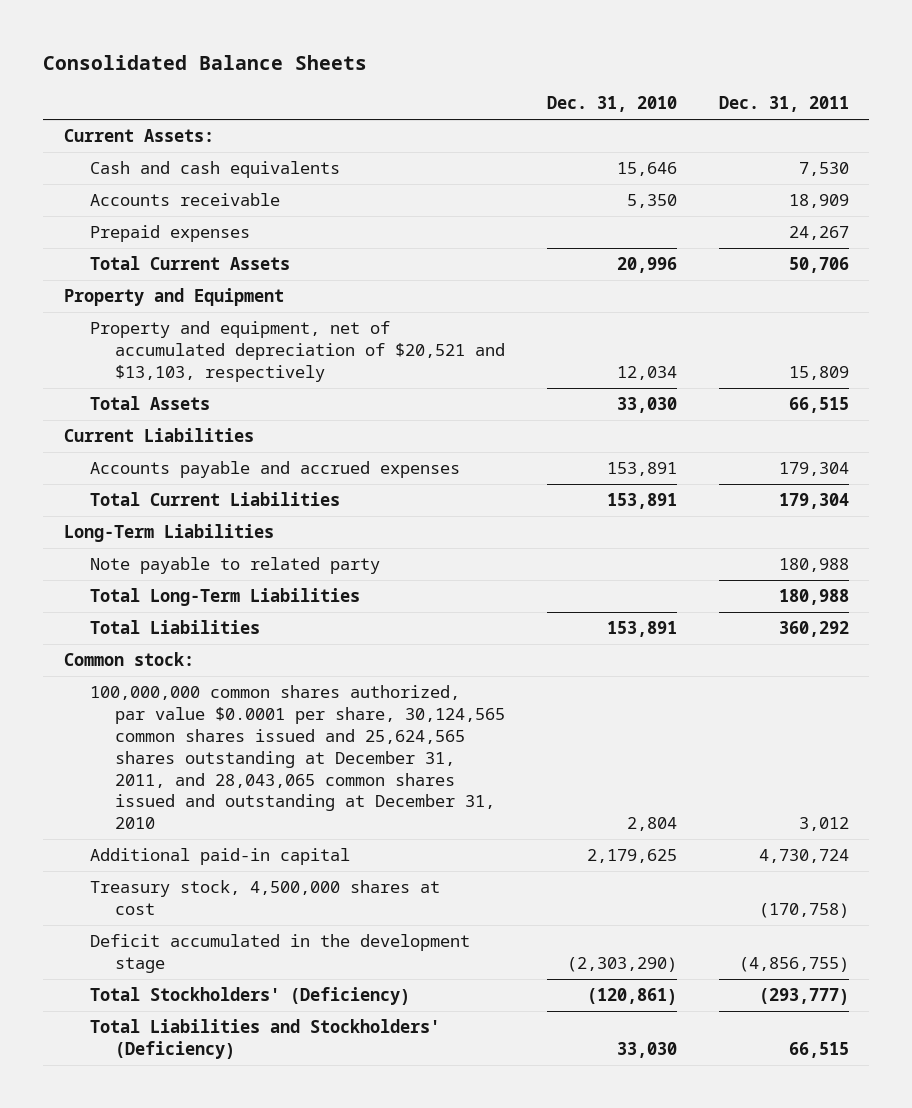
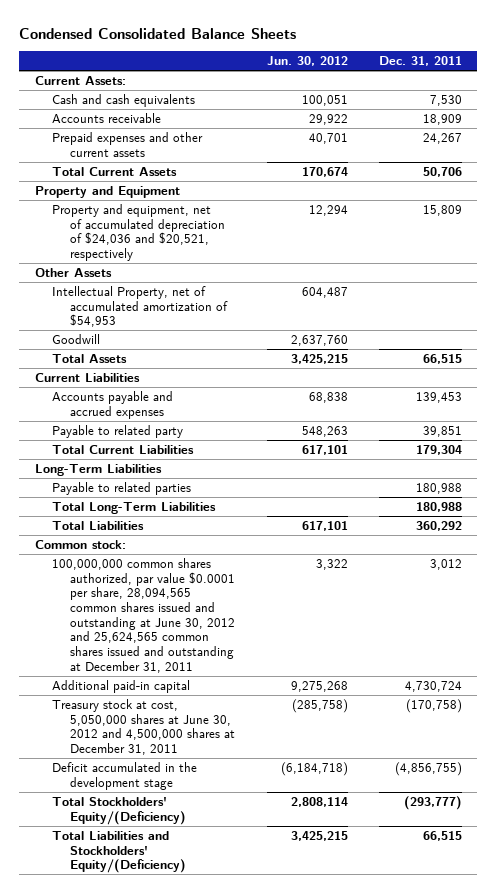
- Consolidated Balance Sheets
+ Condensed Consolidated Balance Sheets
- | Dec. 31, 2010 | Dec. 31, 2011
+ | Jun. 30, 2012 | Dec. 31, 2011
- Prepaid expenses | | 24,267
+ Prepaid expenses and other current assets | 40,701 | 24,267
- Property and equipment, net of accumulated depreciation of $20,521 and $13,103, respectively | 12,034 | 15,809
+ Property and equipment, net of accumulated depreciation of $24,036 and $20,521, respectively | 12,294 | 15,809
+ Other Assets
+ Intellectual Property, net of accumulated amortization of $54,953 | 604,487 |
+ Goodwill | 2,637,760 |
- Accounts payable and accrued expenses | 153,891 | 179,304
+ Accounts payable and accrued expenses | 68,838 | 139,453
+ Payable to related party | 548,263 | 39,851
- Note payable to related party | | 180,988
+ Payable to related parties | | 180,988
- 100,000,000 common shares authorized, par value $0.0001 per share, 30,124,565 common shares issued and 25,624,565 shares outstanding at December 31, 2011, and 28,043,065 common shares issued and outstanding at December 31, 2010 | 2,804 | 3,012
+ 100,000,000 common shares authorized, par value $0.0001 per share, 28,094,565 common shares issued and outstanding at June 30, 2012 and 25,624,565 common shares issued and outstanding at December 31, 2011 | 3,322 | 3,012
- Treasury stock, 4,500,000 shares at cost | | (170,758)
+ Treasury stock at cost, 5,050,000 shares at June 30, 2012 and 4,500,000 shares at December 31, 2011 | (285,758) | (170,758)
- Total Stockholders' (Deficiency) | (120,861) | (293,777)
- Total Liabilities and Stockholders' (Deficiency) | 33,030 | 66,515
+ Total Stockholders' Equity/(Deficiency) | 2,808,114 | (293,777)
+ Total Liabilities and Stockholders' Equity/(Deficiency) | 3,425,215 | 66,515

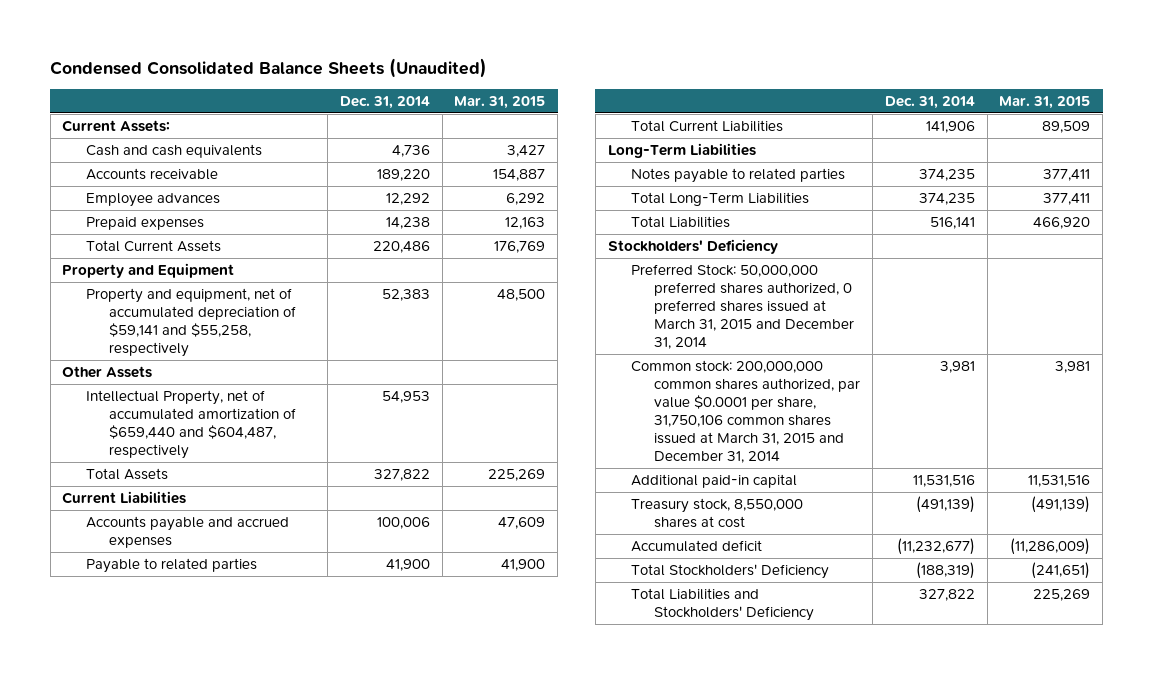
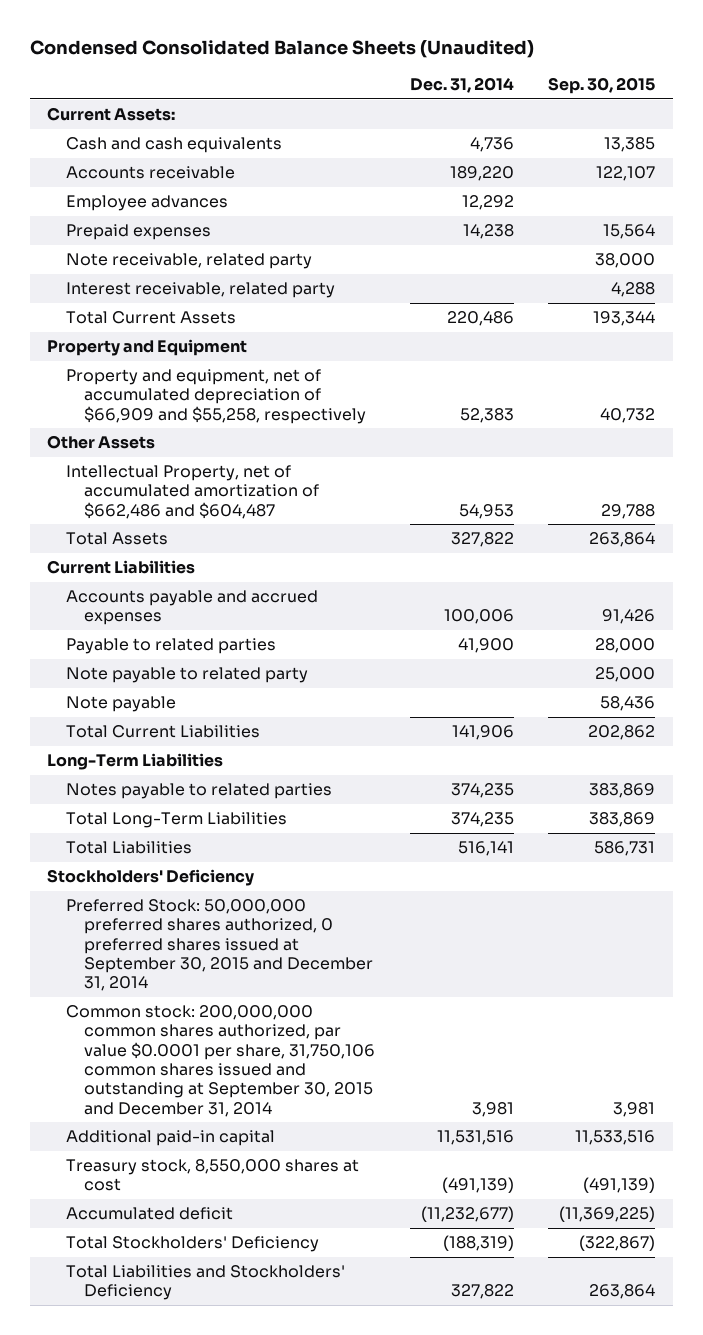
- | Dec. 31, 2014 | Mar. 31, 2015
+ | Dec. 31, 2014 | Sep. 30, 2015
+ Note receivable, related party | | 38,000
+ Interest receivable, related party | | 4,288
- Property and equipment, net of accumulated depreciation of $59,141 and $55,258, respectively | 52,383 | 48,500
+ Property and equipment, net of accumulated depreciation of $66,909 and $55,258, respectively | 52,383 | 40,732
- Intellectual Property, net of accumulated amortization of $659,440 and $604,487, respectively | 54,953 |
+ Intellectual Property, net of accumulated amortization of $662,486 and $604,487 | 54,953 | 29,788
+ Note payable to related party | | 25,000
+ Note payable | | 58,436
- Preferred Stock: 50,000,000 preferred shares authorized, 0 preferred shares issued at March 31, 2015 and December 31, 2014
- Common stock: 200,000,000 common shares authorized, par value $0.0001 per share, 31,750,106 common shares issued at March 31, 2015 and December 31, 2014 | 3,981 | 3,981
+ Preferred Stock: 50,000,000 preferred shares authorized, 0 preferred shares issued at September 30, 2015 and December 31, 2014
+ Common stock: 200,000,000 common shares authorized, par value $0.0001 per share, 31,750,106 common shares issued and outstanding at September 30, 2015 and December 31, 2014 | 3,981 | 3,981

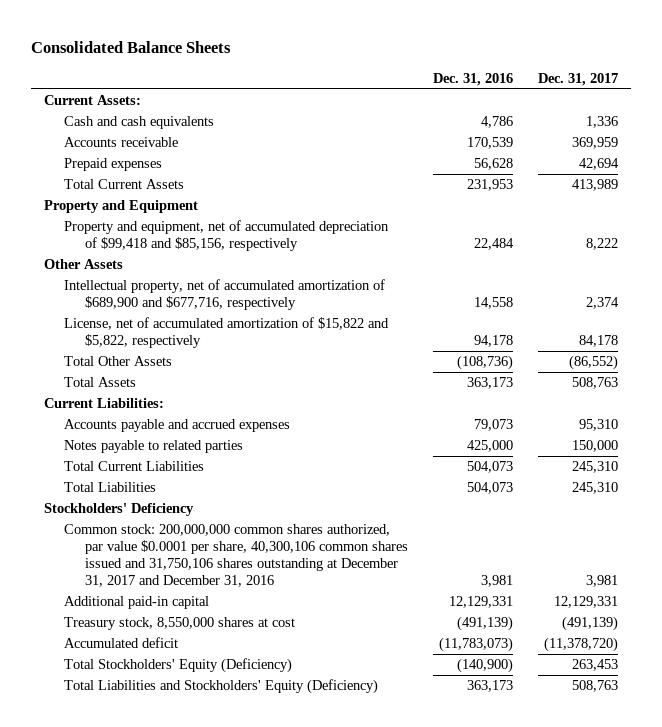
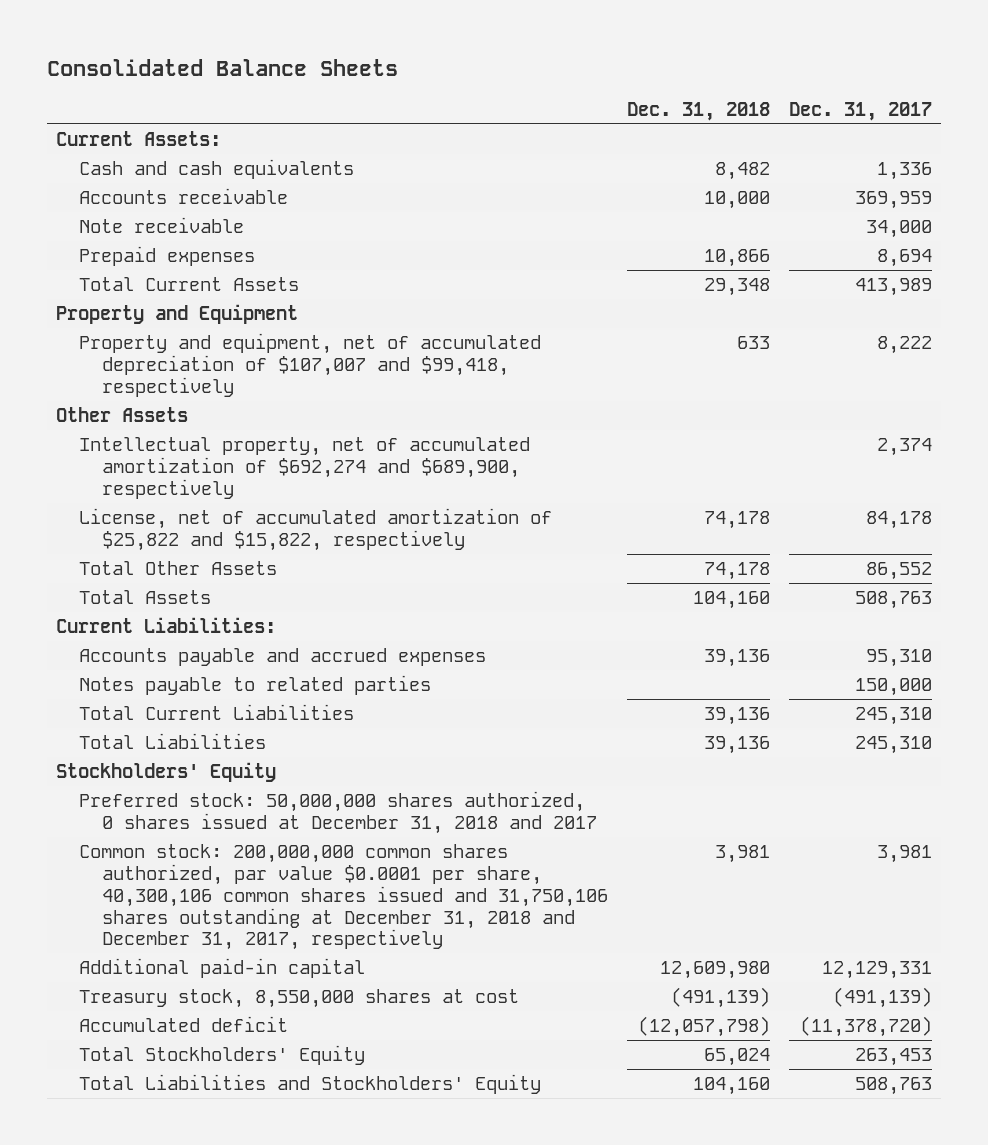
- | Dec. 31, 2016 | Dec. 31, 2017
+ | Dec. 31, 2018 | Dec. 31, 2017
- Prepaid expenses | 56,628 | 42,694
+ Note receivable | | 34,000
+ Prepaid expenses | 10,866 | 8,694
- Property and equipment, net of accumulated depreciation of $99,418 and $85,156, respectively | 22,484 | 8,222
+ Property and equipment, net of accumulated depreciation of $107,007 and $99,418, respectively | 633 | 8,222
- Intellectual property, net of accumulated amortization of $689,900 and $677,716, respectively | 14,558 | 2,374
- License, net of accumulated amortization of $15,822 and $5,822, respectively | 94,178 | 84,178
- Total Other Assets | (108,736) | (86,552)
+ Intellectual property, net of accumulated amortization of $692,274 and $689,900, respectively | | 2,374
+ License, net of accumulated amortization of $25,822 and $15,822, respectively | 74,178 | 84,178
+ Total Other Assets | 74,178 | 86,552
- Stockholders' Deficiency
- Common stock: 200,000,000 common shares authorized, par value $0.0001 per share, 40,300,106 common shares issued and 31,750,106 shares outstanding at December 31, 2017 and December 31, 2016 | 3,981 | 3,981
+ Stockholders' Equity
+ Preferred stock: 50,000,000 shares authorized, 0 shares issued at December 31, 2018 and 2017
+ Common stock: 200,000,000 common shares authorized, par value $0.0001 per share, 40,300,106 common shares issued and 31,750,106 shares outstanding at December 31, 2018 and December 31, 2017, respectively | 3,981 | 3,981
- Total Stockholders' Equity (Deficiency) | (140,900) | 263,453
- Total Liabilities and Stockholders' Equity (Deficiency) | 363,173 | 508,763
+ Total Stockholders' Equity | 65,024 | 263,453
+ Total Liabilities and Stockholders' Equity | 104,160 | 508,763

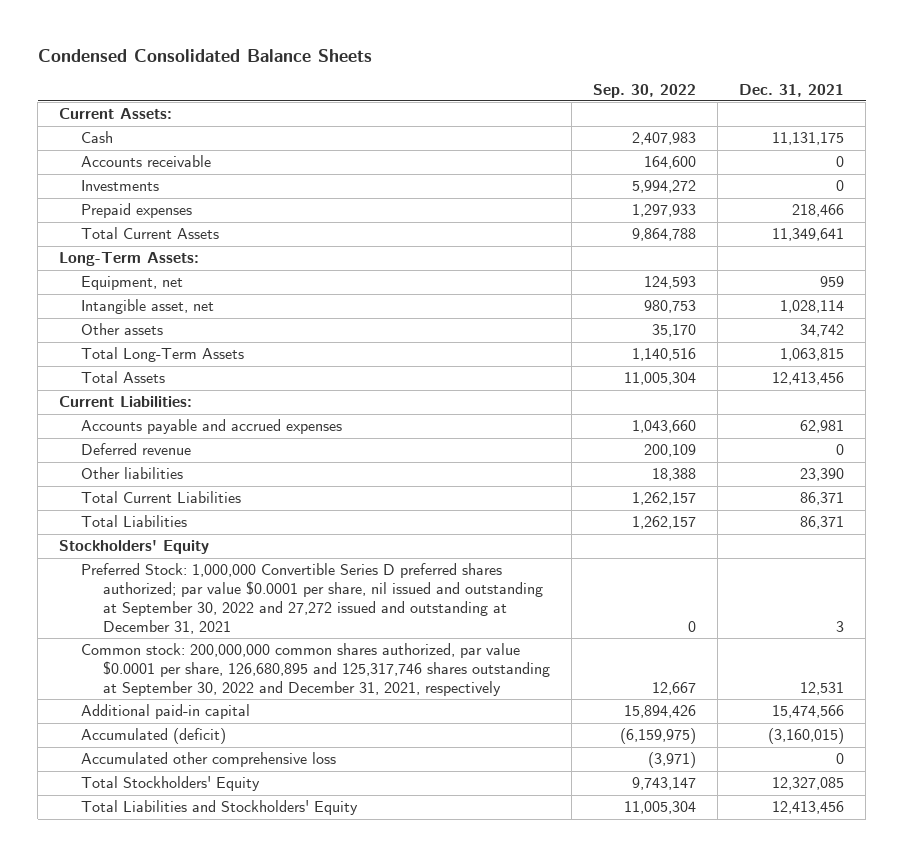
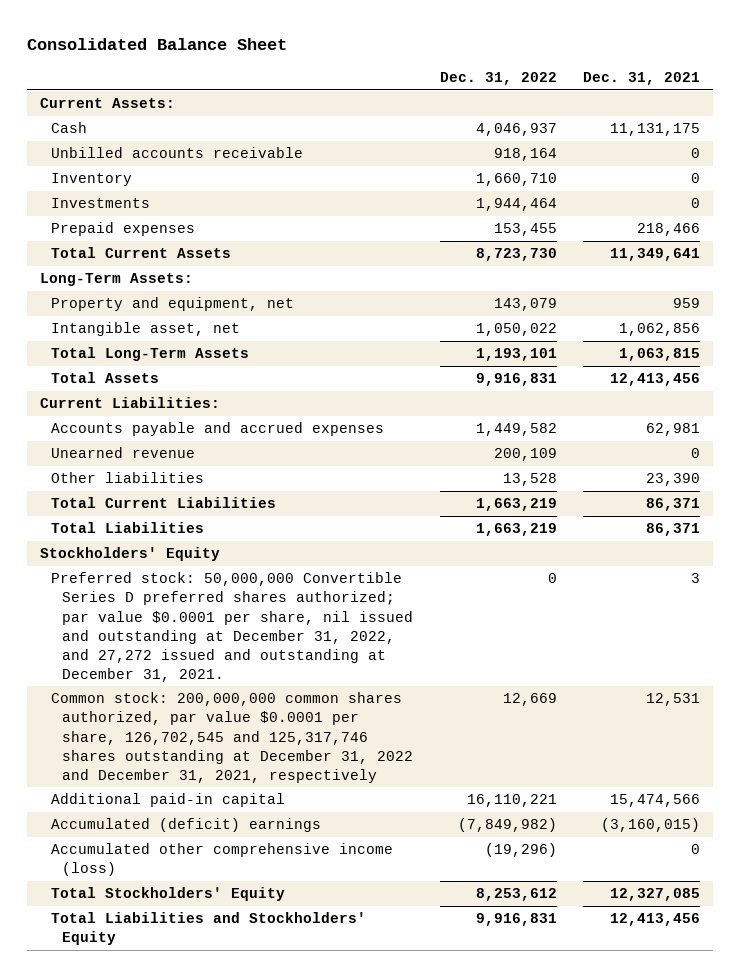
- Condensed Consolidated Balance Sheets
+ Consolidated Balance Sheet
- | Sep. 30, 2022 | Dec. 31, 2021
+ | Dec. 31, 2022 | Dec. 31, 2021
- Accounts receivable | 164,600 | 0
+ Unbilled accounts receivable | 918,164 | 0
+ Inventory | 1,660,710 | 0
- Equipment, net | 124,593 | 959
- Intangible asset, net | 980,753 | 1,028,114
- Other assets | 35,170 | 34,742
+ Property and equipment, net | 143,079 | 959
+ Intangible asset, net | 1,050,022 | 1,062,856
- Deferred revenue | 200,109 | 0
+ Unearned revenue | 200,109 | 0
- Preferred Stock: 1,000,000 Convertible Series D preferred shares authorized; par value $0.0001 per share, nil issued and outstanding at September 30, 2022 and 27,272 issued and outstanding at December 31, 2021 | 0 | 3
- Common stock: 200,000,000 common shares authorized, par value $0.0001 per share, 126,680,895 and 125,317,746 shares outstanding at September 30, 2022 and December 31, 2021, respectively | 12,667 | 12,531
+ Preferred stock: 50,000,000 Convertible Series D preferred shares authorized; par value $0.0001 per share, nil issued and outstanding at December 31, 2022, and 27,272 issued and outstanding at December 31, 2021. | 0 | 3
+ Common stock: 200,000,000 common shares authorized, par value $0.0001 per share, 126,702,545 and 125,317,746 shares outstanding at December 31, 2022 and December 31, 2021, respectively | 12,669 | 12,531
- Accumulated (deficit) | (6,159,975) | (3,160,015)
- Accumulated other comprehensive loss | (3,971) | 0
+ Accumulated (deficit) earnings | (7,849,982) | (3,160,015)
+ Accumulated other comprehensive income (loss) | (19,296) | 0

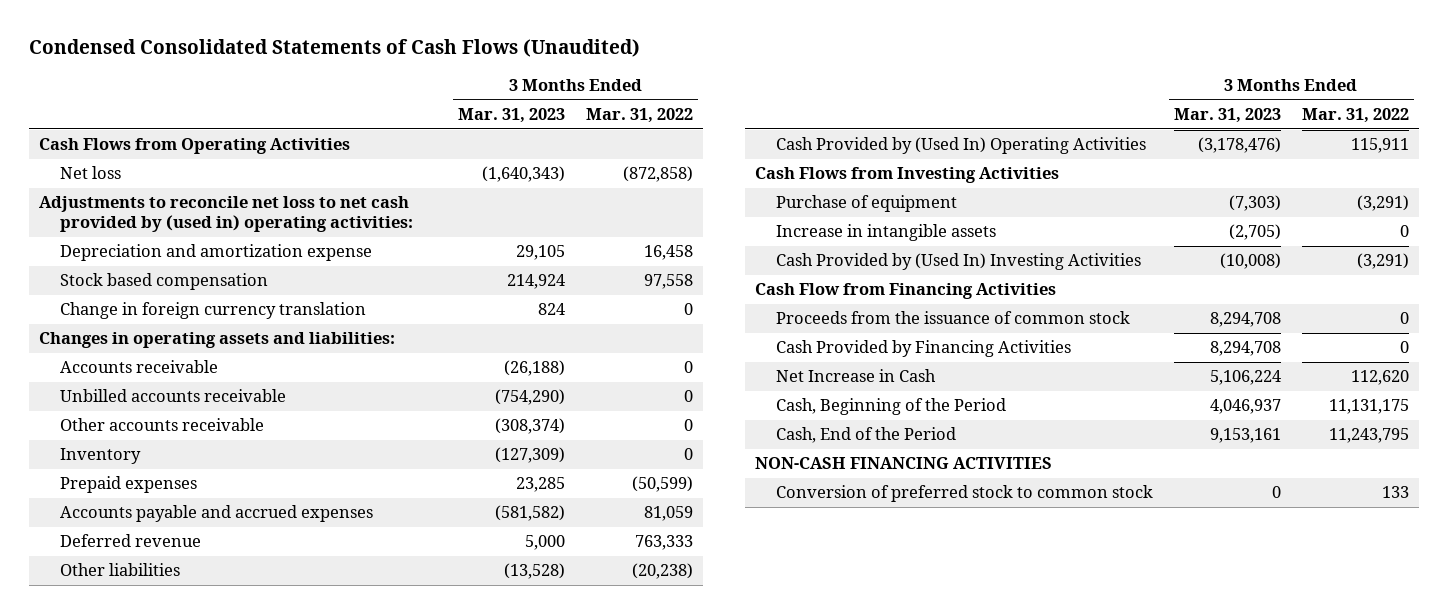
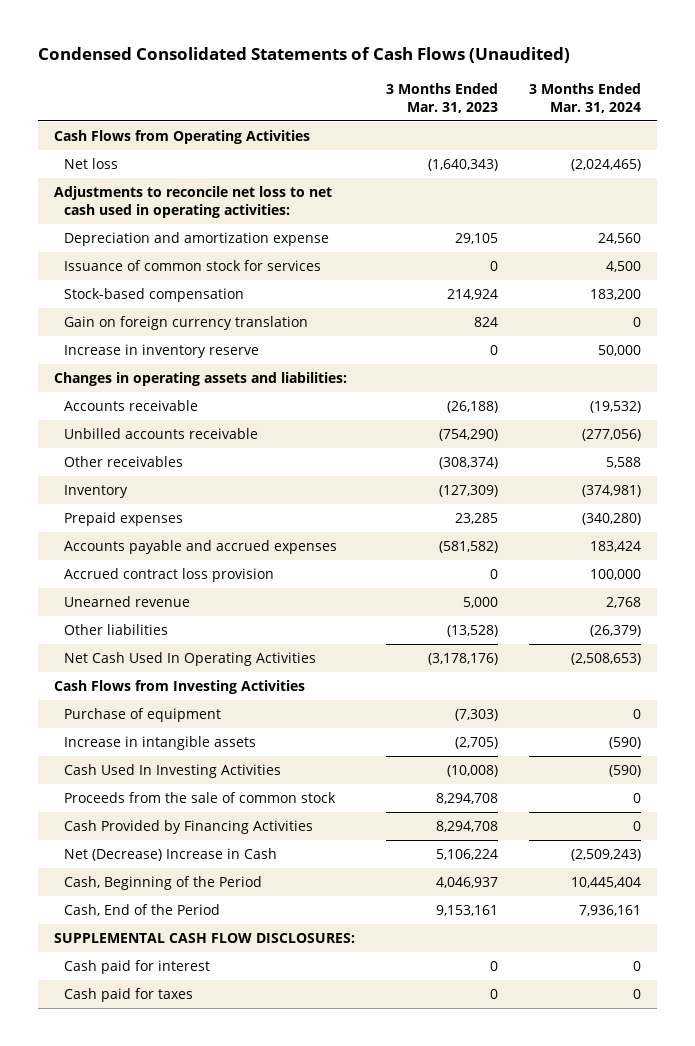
- | 3 Months Ended Mar. 31, 2023 | 3 Months Ended Mar. 31, 2022
+ | 3 Months Ended Mar. 31, 2023 | 3 Months Ended Mar. 31, 2024
- Adjustments to reconcile net loss to net cash provided by (used in) operating activities:
+ Adjustments to reconcile net loss to net cash used in operating activities:
- Stock based compensation | 214,924 | 97,558
- Change in foreign currency translation | 824 | 0
+ Issuance of common stock for services | 0 | 4,500
+ Stock-based compensation | 214,924 | 183,200
+ Gain on foreign currency translation | 824 | 0
+ Increase in inventory reserve | 0 | 50,000
- Other accounts receivable | (308,374) | 0
+ Other receivables | (308,374) | 5,588
- Deferred revenue | 5,000 | 763,333
+ Accrued contract loss provision | 0 | 100,000
+ Unearned revenue | 5,000 | 2,768
- Cash Provided by (Used In) Operating Activities | (3,178,476) | 115,911
+ Net Cash Used In Operating Activities | (3,178,176) | (2,508,653)
- Cash Provided by (Used In) Investing Activities | (10,008) | (3,291)
- Cash Flow from Financing Activities
- Proceeds from the issuance of common stock | 8,294,708 | 0
+ Cash Used In Investing Activities | (10,008) | (590)
+ Proceeds from the sale of common stock | 8,294,708 | 0
- Net Increase in Cash | 5,106,224 | 112,620
+ Net (Decrease) Increase in Cash | 5,106,224 | (2,509,243)
- NON-CASH FINANCING ACTIVITIES
- Conversion of preferred stock to common stock | 0 | 133
+ SUPPLEMENTAL CASH FLOW DISCLOSURES:
+ Cash paid for interest | 0 | 0
+ Cash paid for taxes | 0 | 0

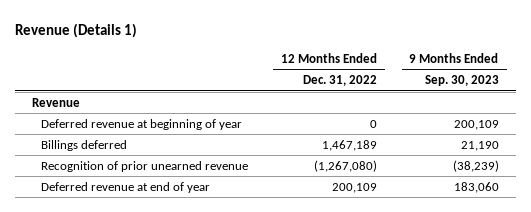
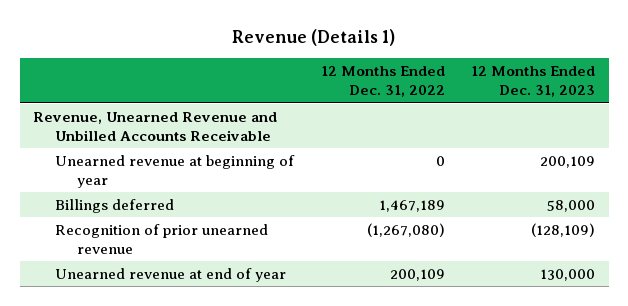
- | 12 Months Ended Dec. 31, 2022 | 9 Months Ended Sep. 30, 2023
+ | 12 Months Ended Dec. 31, 2022 | 12 Months Ended Dec. 31, 2023
- Revenue
- Deferred revenue at beginning of year | 0 | 200,109
+ Revenue, Unearned Revenue and Unbilled Accounts Receivable
+ Unearned revenue at beginning of year | 0 | 200,109
- Deferred revenue at end of year | 200,109 | 183,060
+ Unearned revenue at end of year | 200,109 | 130,000

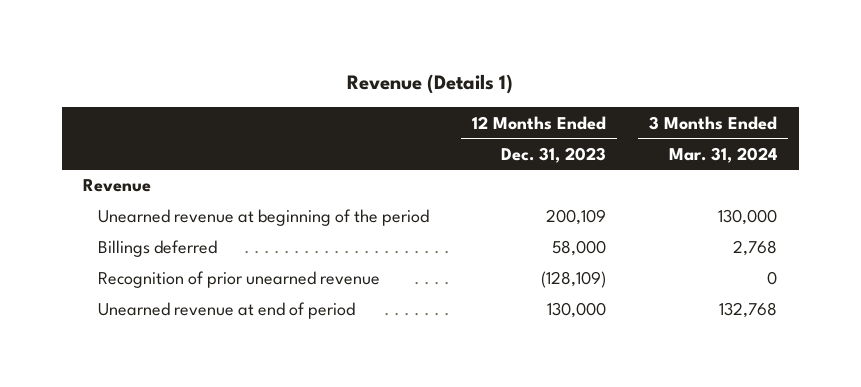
- | 12 Months Ended Dec. 31, 2022 | 12 Months Ended Dec. 31, 2023
+ | 12 Months Ended Dec. 31, 2023 | 3 Months Ended Mar. 31, 2024
- Revenue, Unearned Revenue and Unbilled Accounts Receivable
- Unearned revenue at beginning of year | 0 | 200,109
+ Revenue
+ Unearned revenue at beginning of the period | 200,109 | 130,000
- Unearned revenue at end of year | 200,109 | 130,000
+ Unearned revenue at end of period | 130,000 | 132,768

